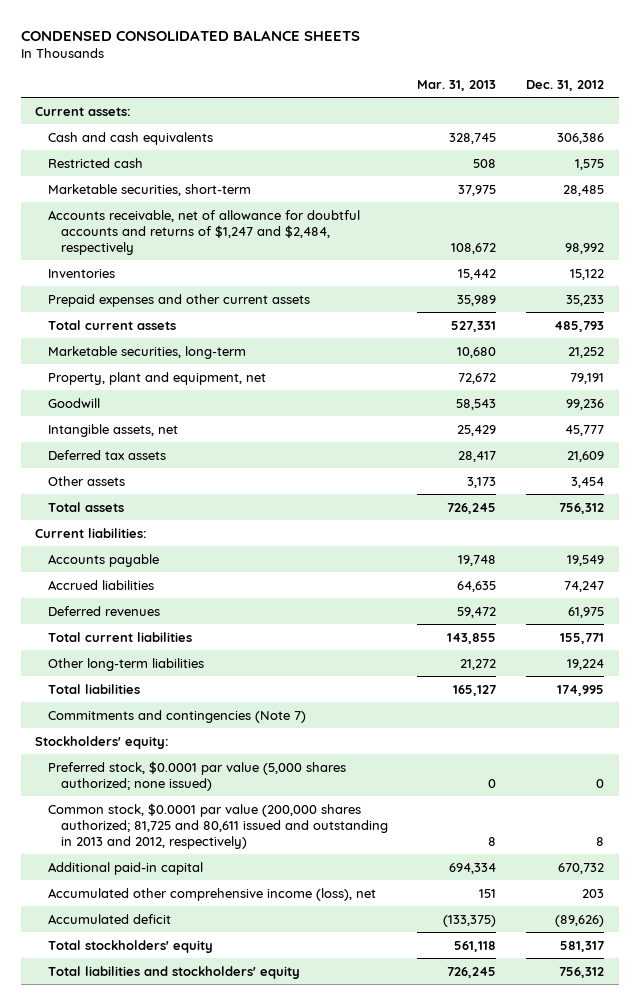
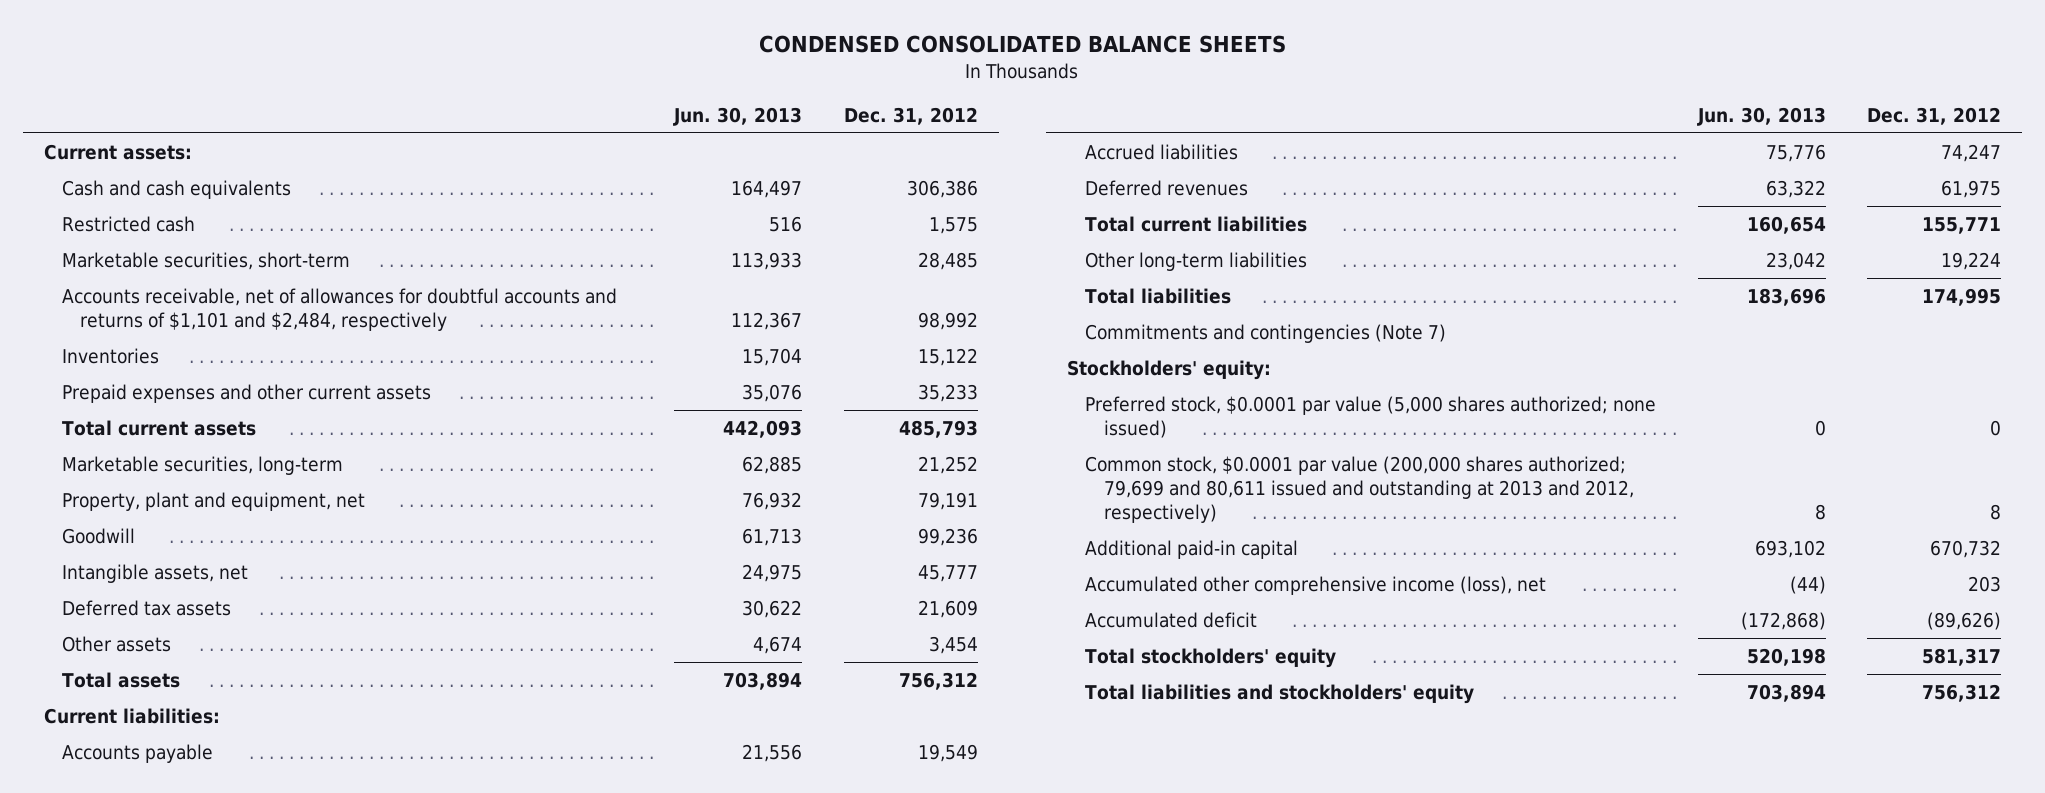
- | Mar. 31, 2013 | Dec. 31, 2012
+ | Jun. 30, 2013 | Dec. 31, 2012
- Accounts receivable, net of allowance for doubtful accounts and returns of $1,247 and $2,484, respectively | 108,672 | 98,992
+ Accounts receivable, net of allowances for doubtful accounts and returns of $1,101 and $2,484, respectively | 112,367 | 98,992
- Common stock, $0.0001 par value (200,000 shares authorized; 81,725 and 80,611 issued and outstanding in 2013 and 2012, respectively) | 8 | 8
+ Common stock, $0.0001 par value (200,000 shares authorized; 79,699 and 80,611 issued and outstanding at 2013 and 2012, respectively) | 8 | 8

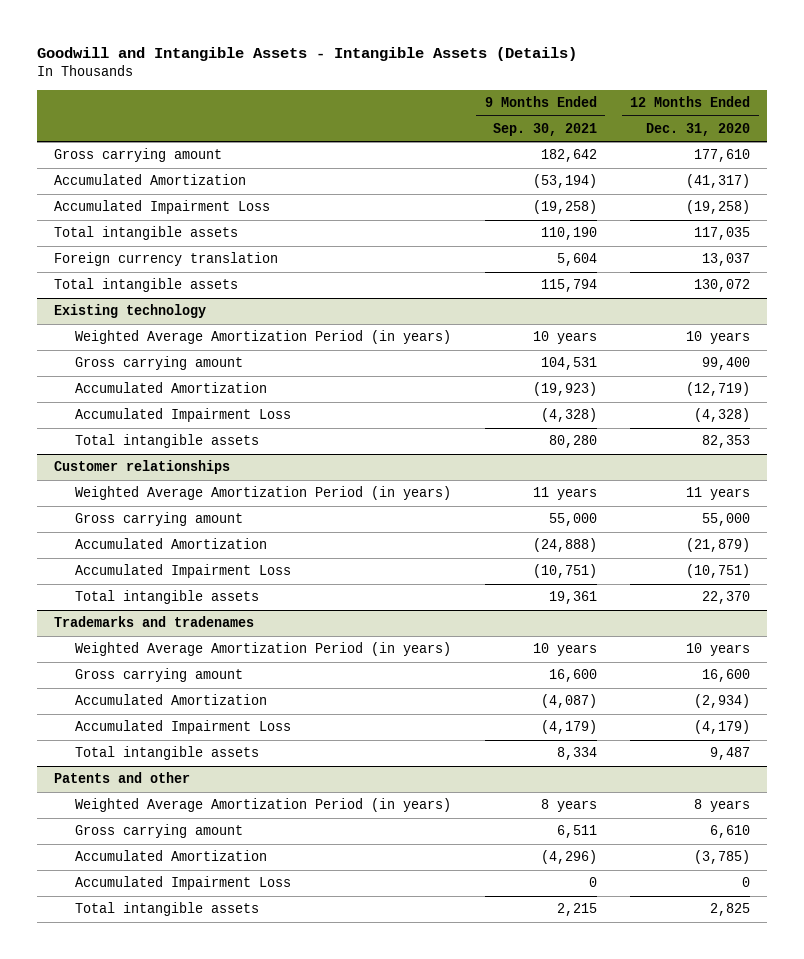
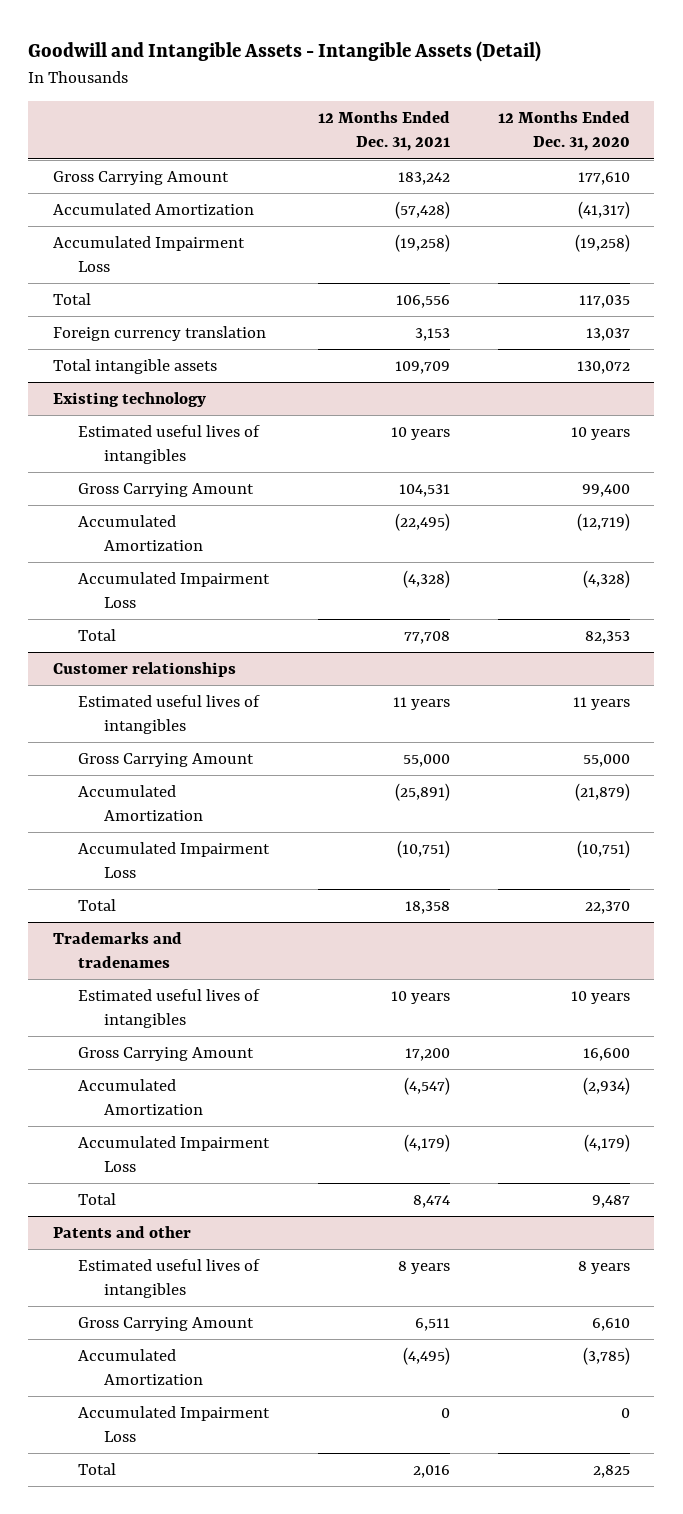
- Goodwill and Intangible Assets - Intangible Assets (Details)
+ Goodwill and Intangible Assets - Intangible Assets (Detail)
- | 9 Months Ended Sep. 30, 2021 | 12 Months Ended Dec. 31, 2020
+ | 12 Months Ended Dec. 31, 2021 | 12 Months Ended Dec. 31, 2020
- Gross carrying amount | 182,642 | 177,610
+ Gross Carrying Amount | 183,242 | 177,610
- Total intangible assets | 110,190 | 117,035
+ Total | 106,556 | 117,035
@ Existing technology
- Weighted Average Amortization Period (in years) | 10 years | 10 years
- Gross carrying amount | 104,531 | 99,400
+ Estimated useful lives of intangibles | 10 years | 10 years
+ Gross Carrying Amount | 104,531 | 99,400
- Total intangible assets | 80,280 | 82,353
+ Total | 77,708 | 82,353
@ Customer relationships
- Weighted Average Amortization Period (in years) | 11 years | 11 years
- Gross carrying amount | 55,000 | 55,000
+ Estimated useful lives of intangibles | 11 years | 11 years
+ Gross Carrying Amount | 55,000 | 55,000
- Total intangible assets | 19,361 | 22,370
+ Total | 18,358 | 22,370
@ Trademarks and tradenames
- Weighted Average Amortization Period (in years) | 10 years | 10 years
- Gross carrying amount | 16,600 | 16,600
+ Estimated useful lives of intangibles | 10 years | 10 years
+ Gross Carrying Amount | 17,200 | 16,600
- Total intangible assets | 8,334 | 9,487
+ Total | 8,474 | 9,487
@ Patents and other
- Weighted Average Amortization Period (in years) | 8 years | 8 years
- Gross carrying amount | 6,511 | 6,610
+ Estimated useful lives of intangibles | 8 years | 8 years
+ Gross Carrying Amount | 6,511 | 6,610
- Total intangible assets | 2,215 | 2,825
+ Total | 2,016 | 2,825

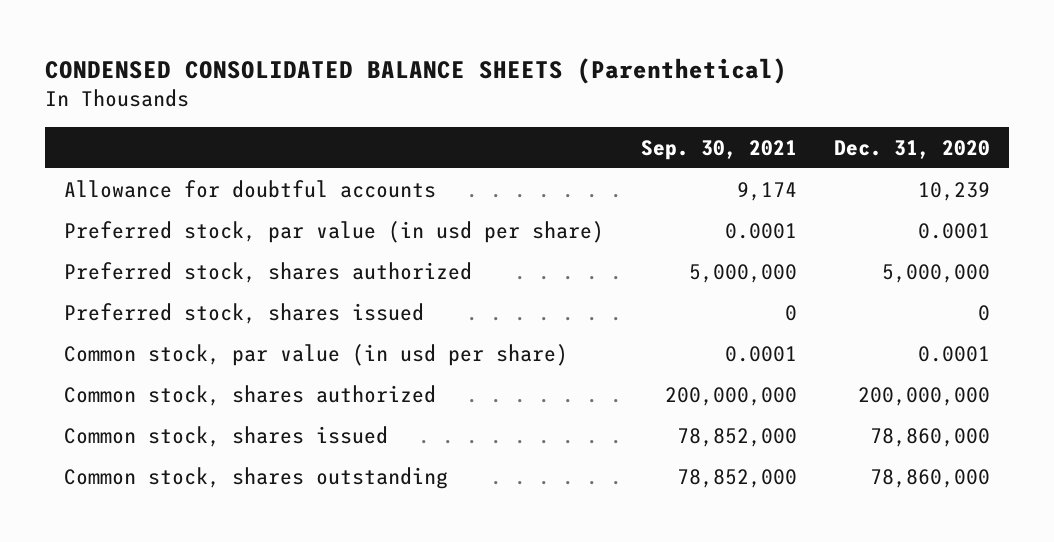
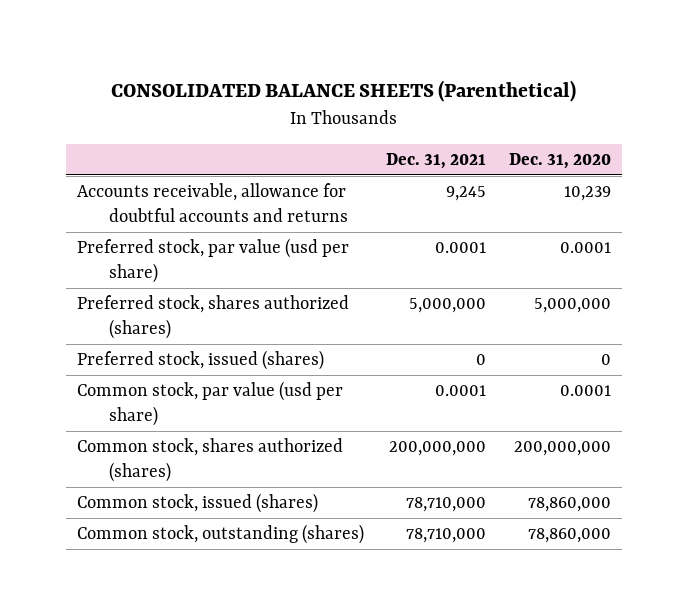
- CONDENSED CONSOLIDATED BALANCE SHEETS (Parenthetical)
+ CONSOLIDATED BALANCE SHEETS (Parenthetical)
- | Sep. 30, 2021 | Dec. 31, 2020
+ | Dec. 31, 2021 | Dec. 31, 2020
- Allowance for doubtful accounts | 9,174 | 10,239
- Preferred stock, par value (in usd per share) | 0.0001 | 0.0001
- Preferred stock, shares authorized | 5,000,000 | 5,000,000
- Preferred stock, shares issued | 0 | 0
- Common stock, par value (in usd per share) | 0.0001 | 0.0001
- Common stock, shares authorized | 200,000,000 | 200,000,000
- Common stock, shares issued | 78,852,000 | 78,860,000
- Common stock, shares outstanding | 78,852,000 | 78,860,000
+ Accounts receivable, allowance for doubtful accounts and returns | 9,245 | 10,239
+ Preferred stock, par value (usd per share) | 0.0001 | 0.0001
+ Preferred stock, shares authorized (shares) | 5,000,000 | 5,000,000
+ Preferred stock, issued (shares) | 0 | 0
+ Common stock, par value (usd per share) | 0.0001 | 0.0001
+ Common stock, shares authorized (shares) | 200,000,000 | 200,000,000
+ Common stock, issued (shares) | 78,710,000 | 78,860,000
+ Common stock, outstanding (shares) | 78,710,000 | 78,860,000

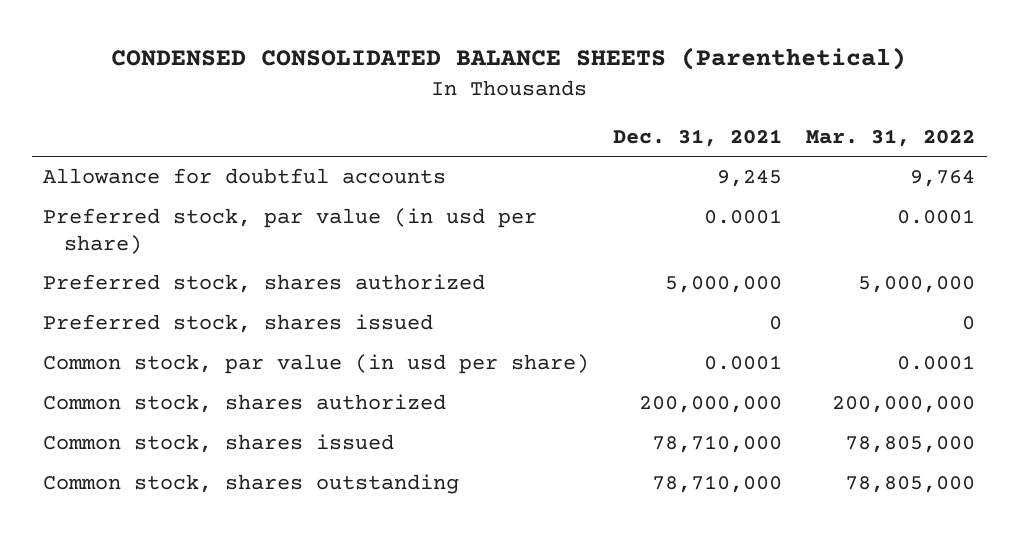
- CONSOLIDATED BALANCE SHEETS (Parenthetical)
+ CONDENSED CONSOLIDATED BALANCE SHEETS (Parenthetical)
- | Dec. 31, 2021 | Dec. 31, 2020
+ | Dec. 31, 2021 | Mar. 31, 2022
- Accounts receivable, allowance for doubtful accounts and returns | 9,245 | 10,239
- Preferred stock, par value (usd per share) | 0.0001 | 0.0001
- Preferred stock, shares authorized (shares) | 5,000,000 | 5,000,000
- Preferred stock, issued (shares) | 0 | 0
- Common stock, par value (usd per share) | 0.0001 | 0.0001
- Common stock, shares authorized (shares) | 200,000,000 | 200,000,000
- Common stock, issued (shares) | 78,710,000 | 78,860,000
- Common stock, outstanding (shares) | 78,710,000 | 78,860,000
+ Allowance for doubtful accounts | 9,245 | 9,764
+ Preferred stock, par value (in usd per share) | 0.0001 | 0.0001
+ Preferred stock, shares authorized | 5,000,000 | 5,000,000
+ Preferred stock, shares issued | 0 | 0
+ Common stock, par value (in usd per share) | 0.0001 | 0.0001
+ Common stock, shares authorized | 200,000,000 | 200,000,000
+ Common stock, shares issued | 78,710,000 | 78,805,000
+ Common stock, shares outstanding | 78,710,000 | 78,805,000

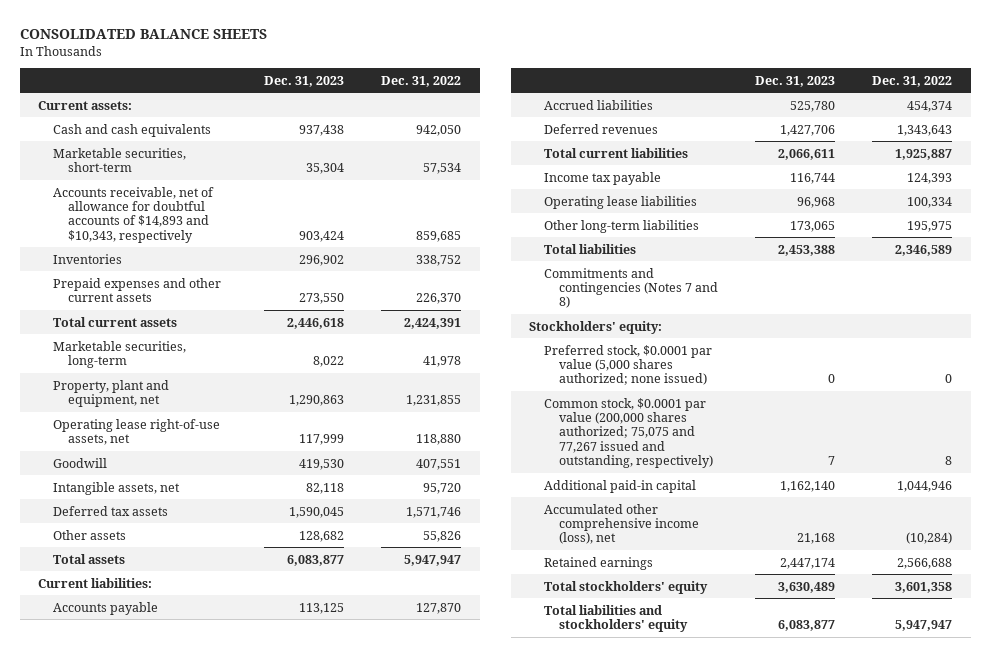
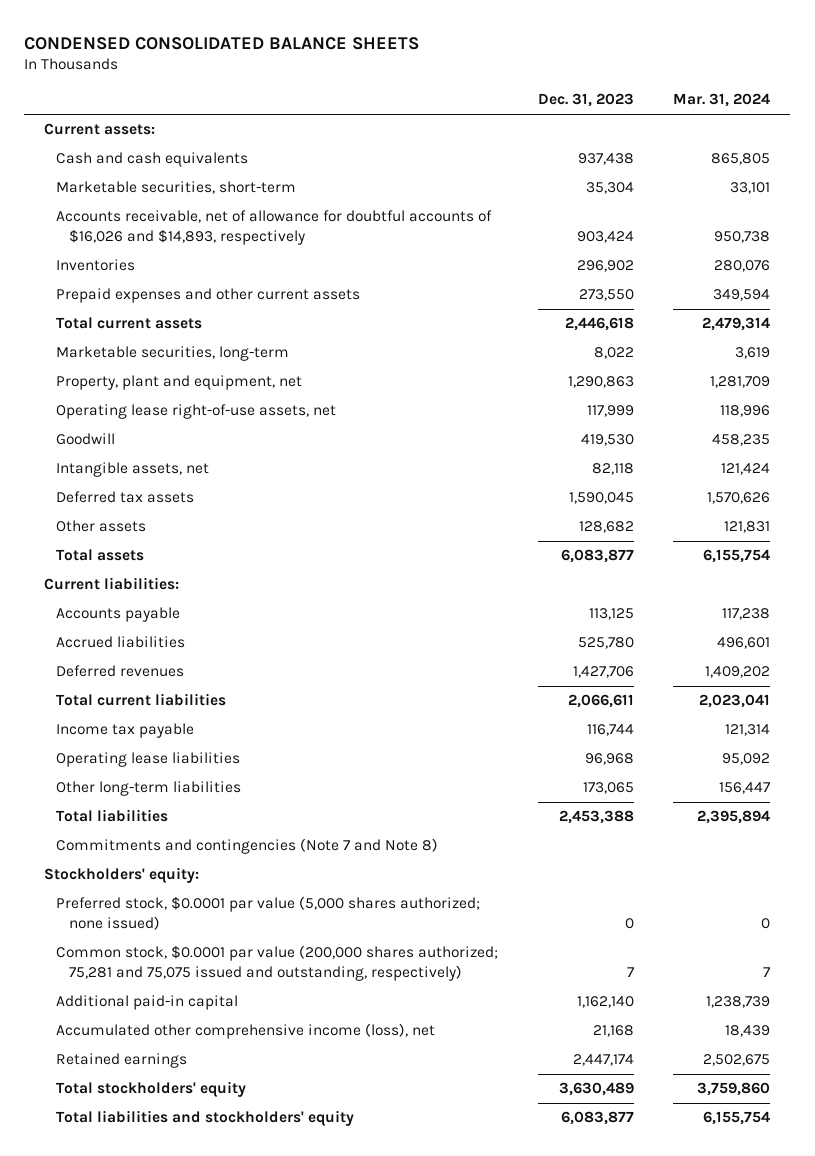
- CONSOLIDATED BALANCE SHEETS
+ CONDENSED CONSOLIDATED BALANCE SHEETS
- | Dec. 31, 2023 | Dec. 31, 2022
+ | Dec. 31, 2023 | Mar. 31, 2024
- Accounts receivable, net of allowance for doubtful accounts of $14,893 and $10,343, respectively | 903,424 | 859,685
+ Accounts receivable, net of allowance for doubtful accounts of $16,026 and $14,893, respectively | 903,424 | 950,738
- Commitments and contingencies (Notes 7 and 8)
+ Commitments and contingencies (Note 7 and Note 8)
- Common stock, $0.0001 par value (200,000 shares authorized; 75,075 and 77,267 issued and outstanding, respectively) | 7 | 8
+ Common stock, $0.0001 par value (200,000 shares authorized; 75,281 and 75,075 issued and outstanding, respectively) | 7 | 7

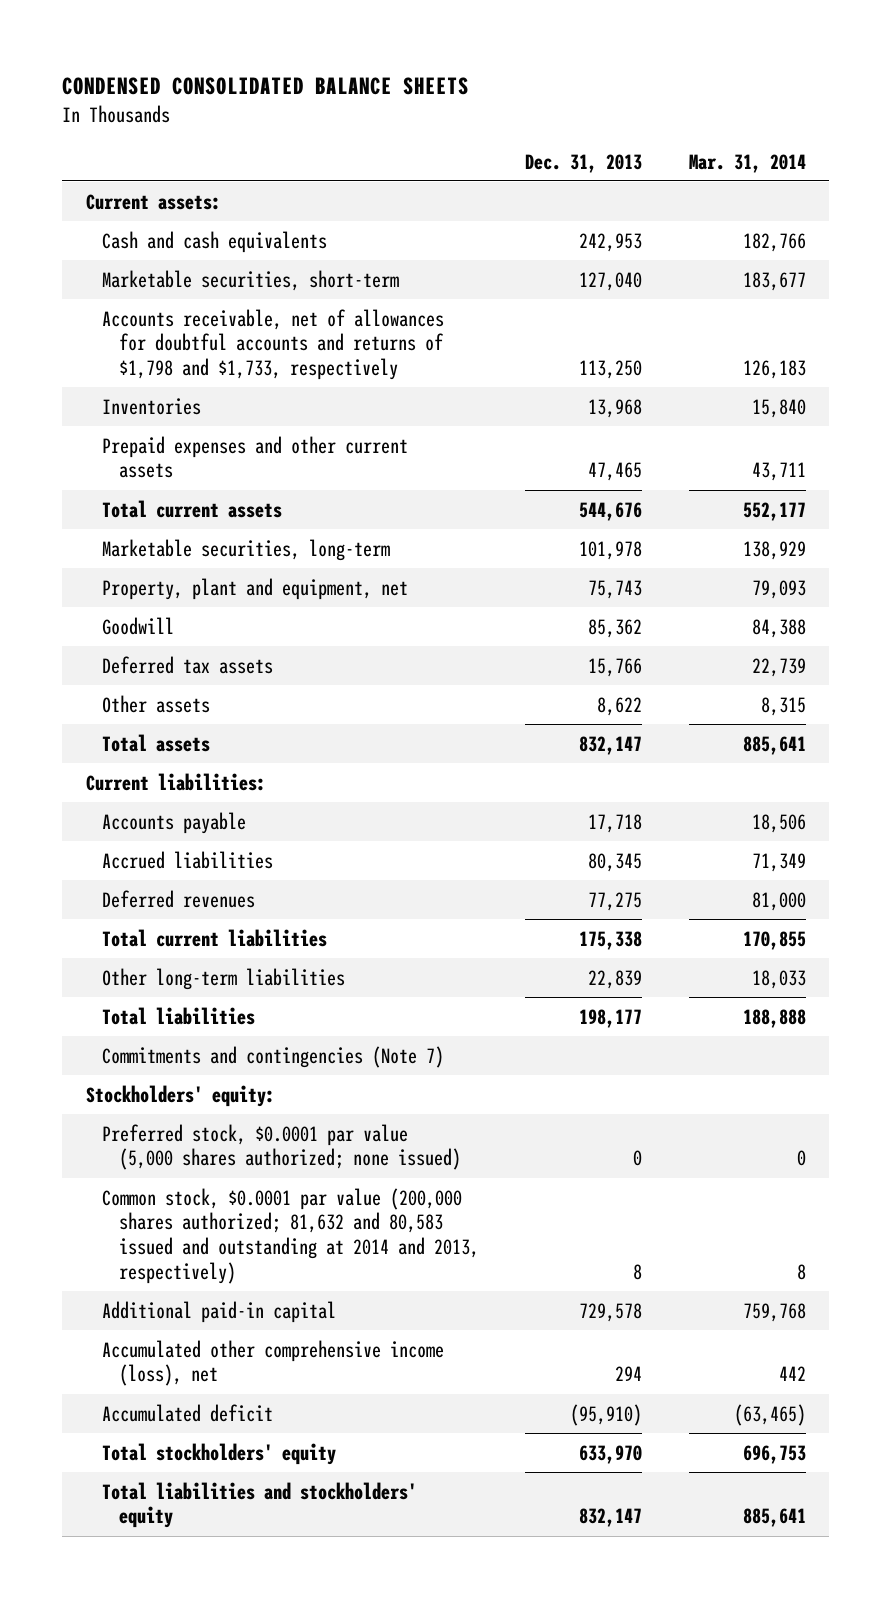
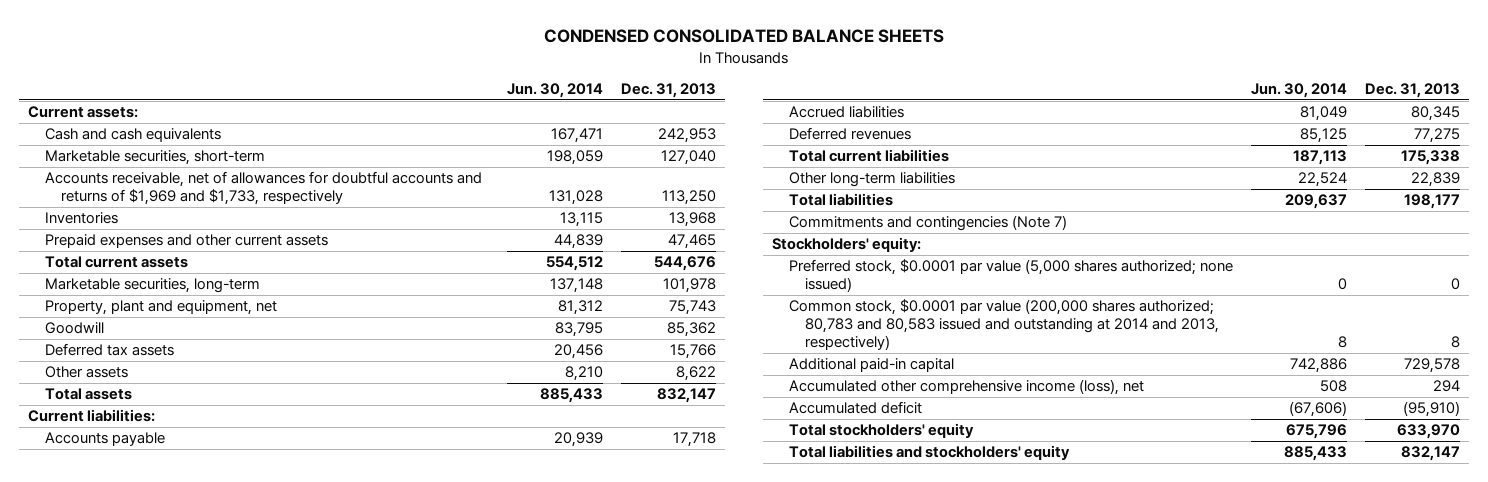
- | Dec. 31, 2013 | Mar. 31, 2014
+ | Jun. 30, 2014 | Dec. 31, 2013
- Accounts receivable, net of allowances for doubtful accounts and returns of $1,798 and $1,733, respectively | 113,250 | 126,183
+ Accounts receivable, net of allowances for doubtful accounts and returns of $1,969 and $1,733, respectively | 131,028 | 113,250
- Common stock, $0.0001 par value (200,000 shares authorized; 81,632 and 80,583 issued and outstanding at 2014 and 2013, respectively) | 8 | 8
+ Common stock, $0.0001 par value (200,000 shares authorized; 80,783 and 80,583 issued and outstanding at 2014 and 2013, respectively) | 8 | 8

